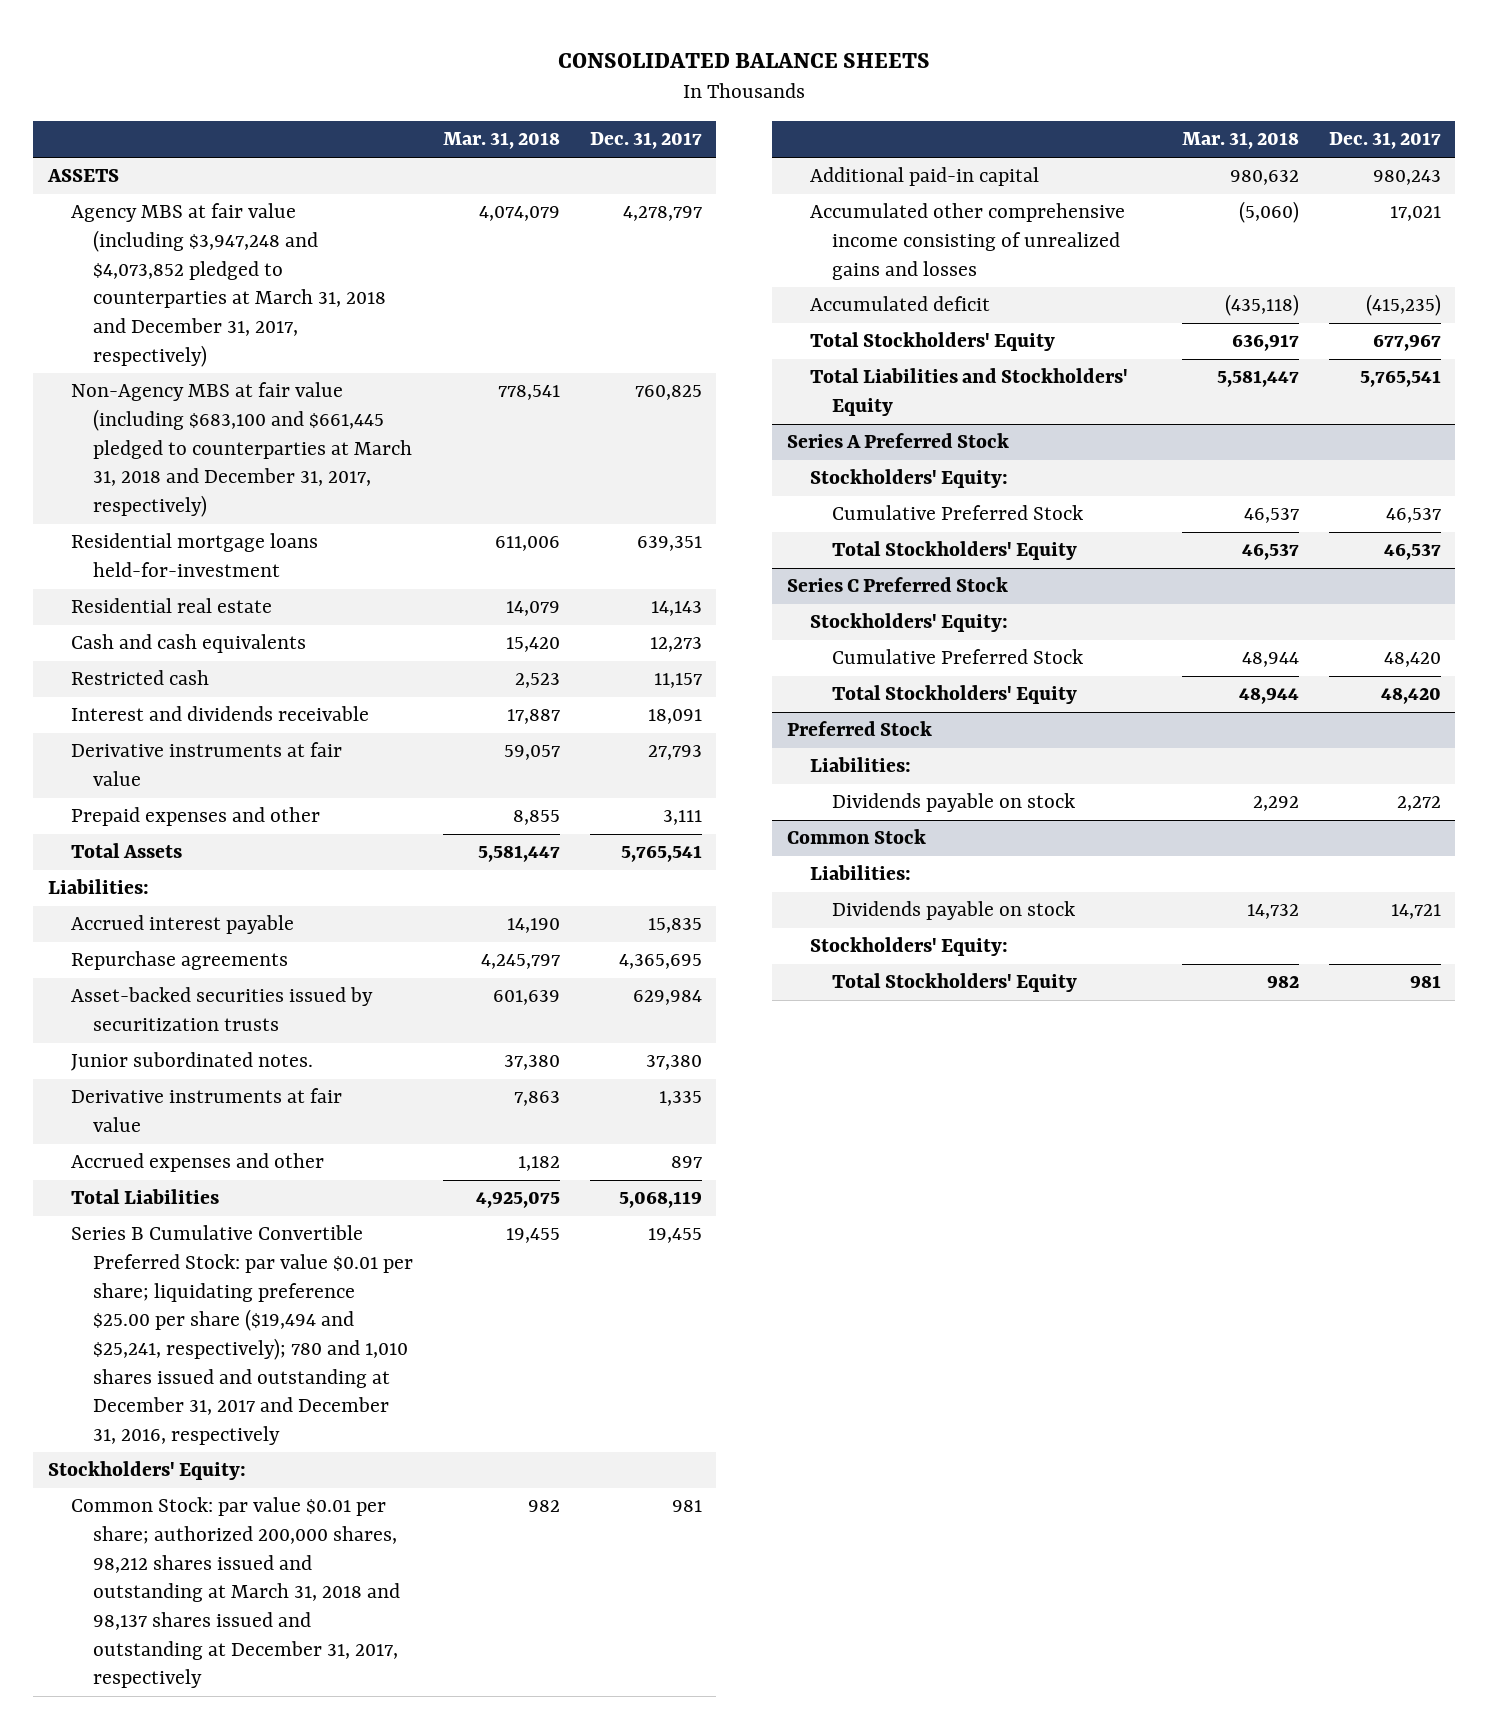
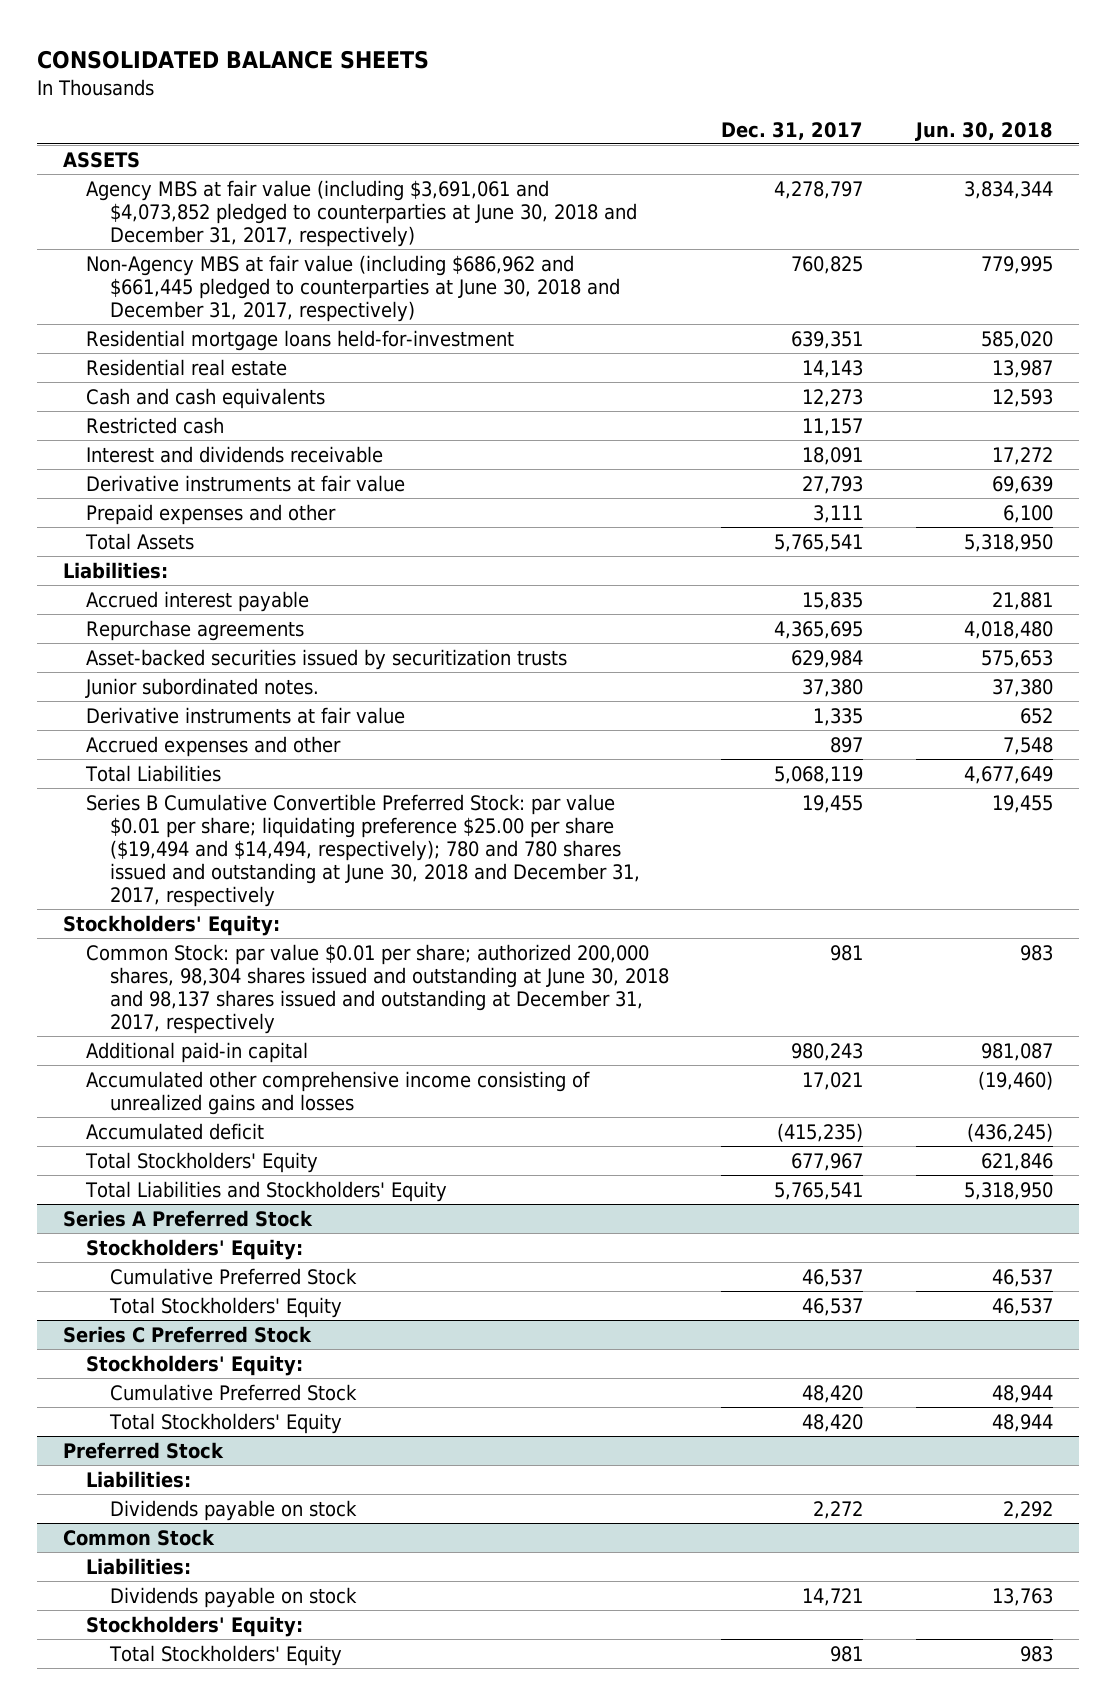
- | Mar. 31, 2018 | Dec. 31, 2017
+ | Dec. 31, 2017 | Jun. 30, 2018
- Agency MBS at fair value (including $3,947,248 and $4,073,852 pledged to counterparties at March 31, 2018 and December 31, 2017, respectively) | 4,074,079 | 4,278,797
- Non-Agency MBS at fair value (including $683,100 and $661,445 pledged to counterparties at March 31, 2018 and December 31, 2017, respectively) | 778,541 | 760,825
+ Agency MBS at fair value (including $3,691,061 and $4,073,852 pledged to counterparties at June 30, 2018 and December 31, 2017, respectively) | 4,278,797 | 3,834,344
+ Non-Agency MBS at fair value (including $686,962 and $661,445 pledged to counterparties at June 30, 2018 and December 31, 2017, respectively) | 760,825 | 779,995
- Series B Cumulative Convertible Preferred Stock: par value $0.01 per share; liquidating preference $25.00 per share ($19,494 and $25,241, respectively); 780 and 1,010 shares issued and outstanding at December 31, 2017 and December 31, 2016, respectively | 19,455 | 19,455
+ Series B Cumulative Convertible Preferred Stock: par value $0.01 per share; liquidating preference $25.00 per share ($19,494 and $14,494, respectively); 780 and 780 shares issued and outstanding at June 30, 2018 and December 31, 2017, respectively | 19,455 | 19,455
- Common Stock: par value $0.01 per share; authorized 200,000 shares, 98,212 shares issued and outstanding at March 31, 2018 and 98,137 shares issued and outstanding at December 31, 2017, respectively | 982 | 981
+ Common Stock: par value $0.01 per share; authorized 200,000 shares, 98,304 shares issued and outstanding at June 30, 2018 and 98,137 shares issued and outstanding at December 31, 2017, respectively | 981 | 983

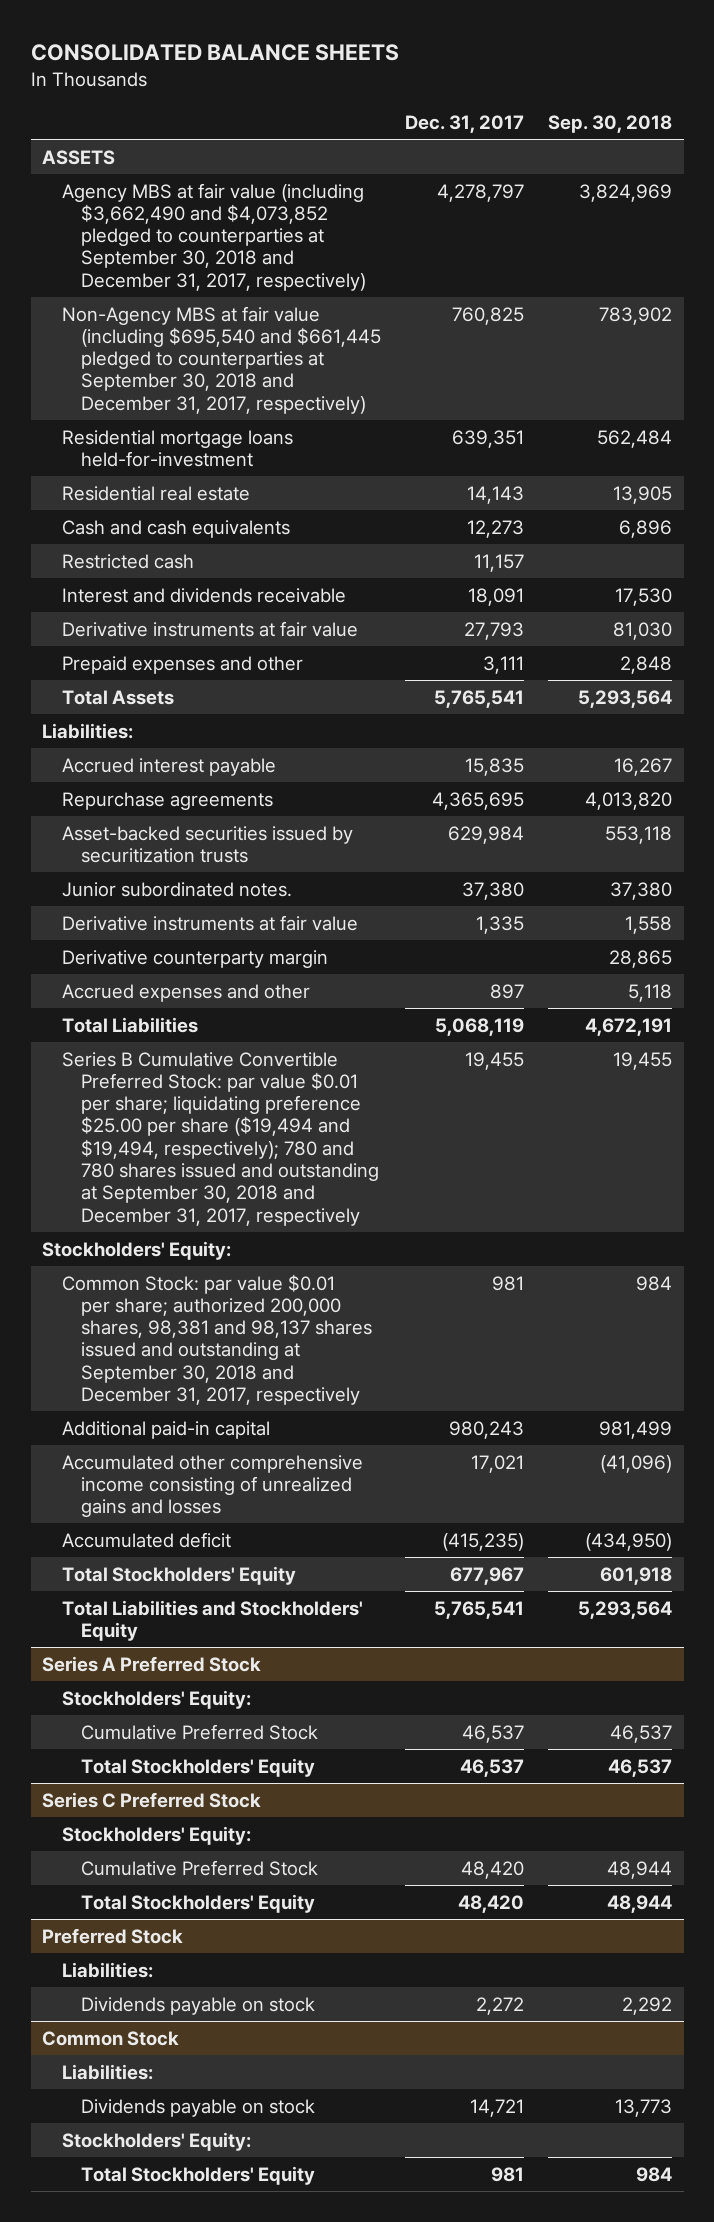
- | Dec. 31, 2017 | Jun. 30, 2018
+ | Dec. 31, 2017 | Sep. 30, 2018
- Agency MBS at fair value (including $3,691,061 and $4,073,852 pledged to counterparties at June 30, 2018 and December 31, 2017, respectively) | 4,278,797 | 3,834,344
- Non-Agency MBS at fair value (including $686,962 and $661,445 pledged to counterparties at June 30, 2018 and December 31, 2017, respectively) | 760,825 | 779,995
+ Agency MBS at fair value (including $3,662,490 and $4,073,852 pledged to counterparties at September 30, 2018 and December 31, 2017, respectively) | 4,278,797 | 3,824,969
+ Non-Agency MBS at fair value (including $695,540 and $661,445 pledged to counterparties at September 30, 2018 and December 31, 2017, respectively) | 760,825 | 783,902
+ Derivative counterparty margin | | 28,865
- Series B Cumulative Convertible Preferred Stock: par value $0.01 per share; liquidating preference $25.00 per share ($19,494 and $14,494, respectively); 780 and 780 shares issued and outstanding at June 30, 2018 and December 31, 2017, respectively | 19,455 | 19,455
+ Series B Cumulative Convertible Preferred Stock: par value $0.01 per share; liquidating preference $25.00 per share ($19,494 and $19,494, respectively); 780 and 780 shares issued and outstanding at September 30, 2018 and December 31, 2017, respectively | 19,455 | 19,455
- Common Stock: par value $0.01 per share; authorized 200,000 shares, 98,304 shares issued and outstanding at June 30, 2018 and 98,137 shares issued and outstanding at December 31, 2017, respectively | 981 | 983
+ Common Stock: par value $0.01 per share; authorized 200,000 shares, 98,381 and 98,137 shares issued and outstanding at September 30, 2018 and December 31, 2017, respectively | 981 | 984

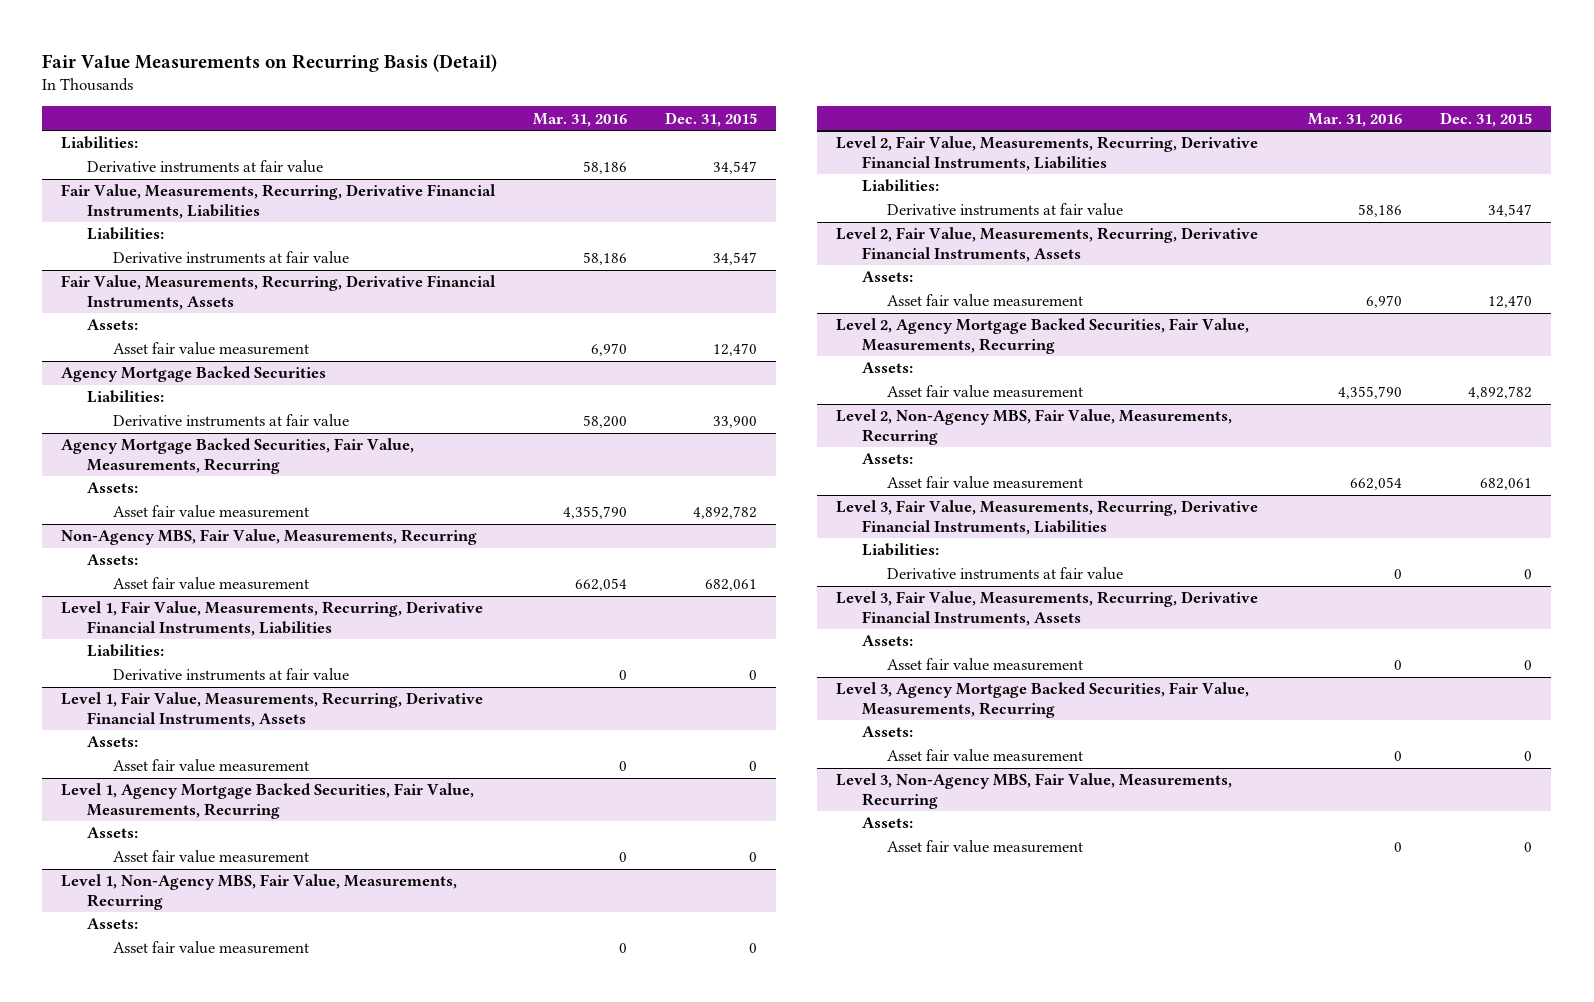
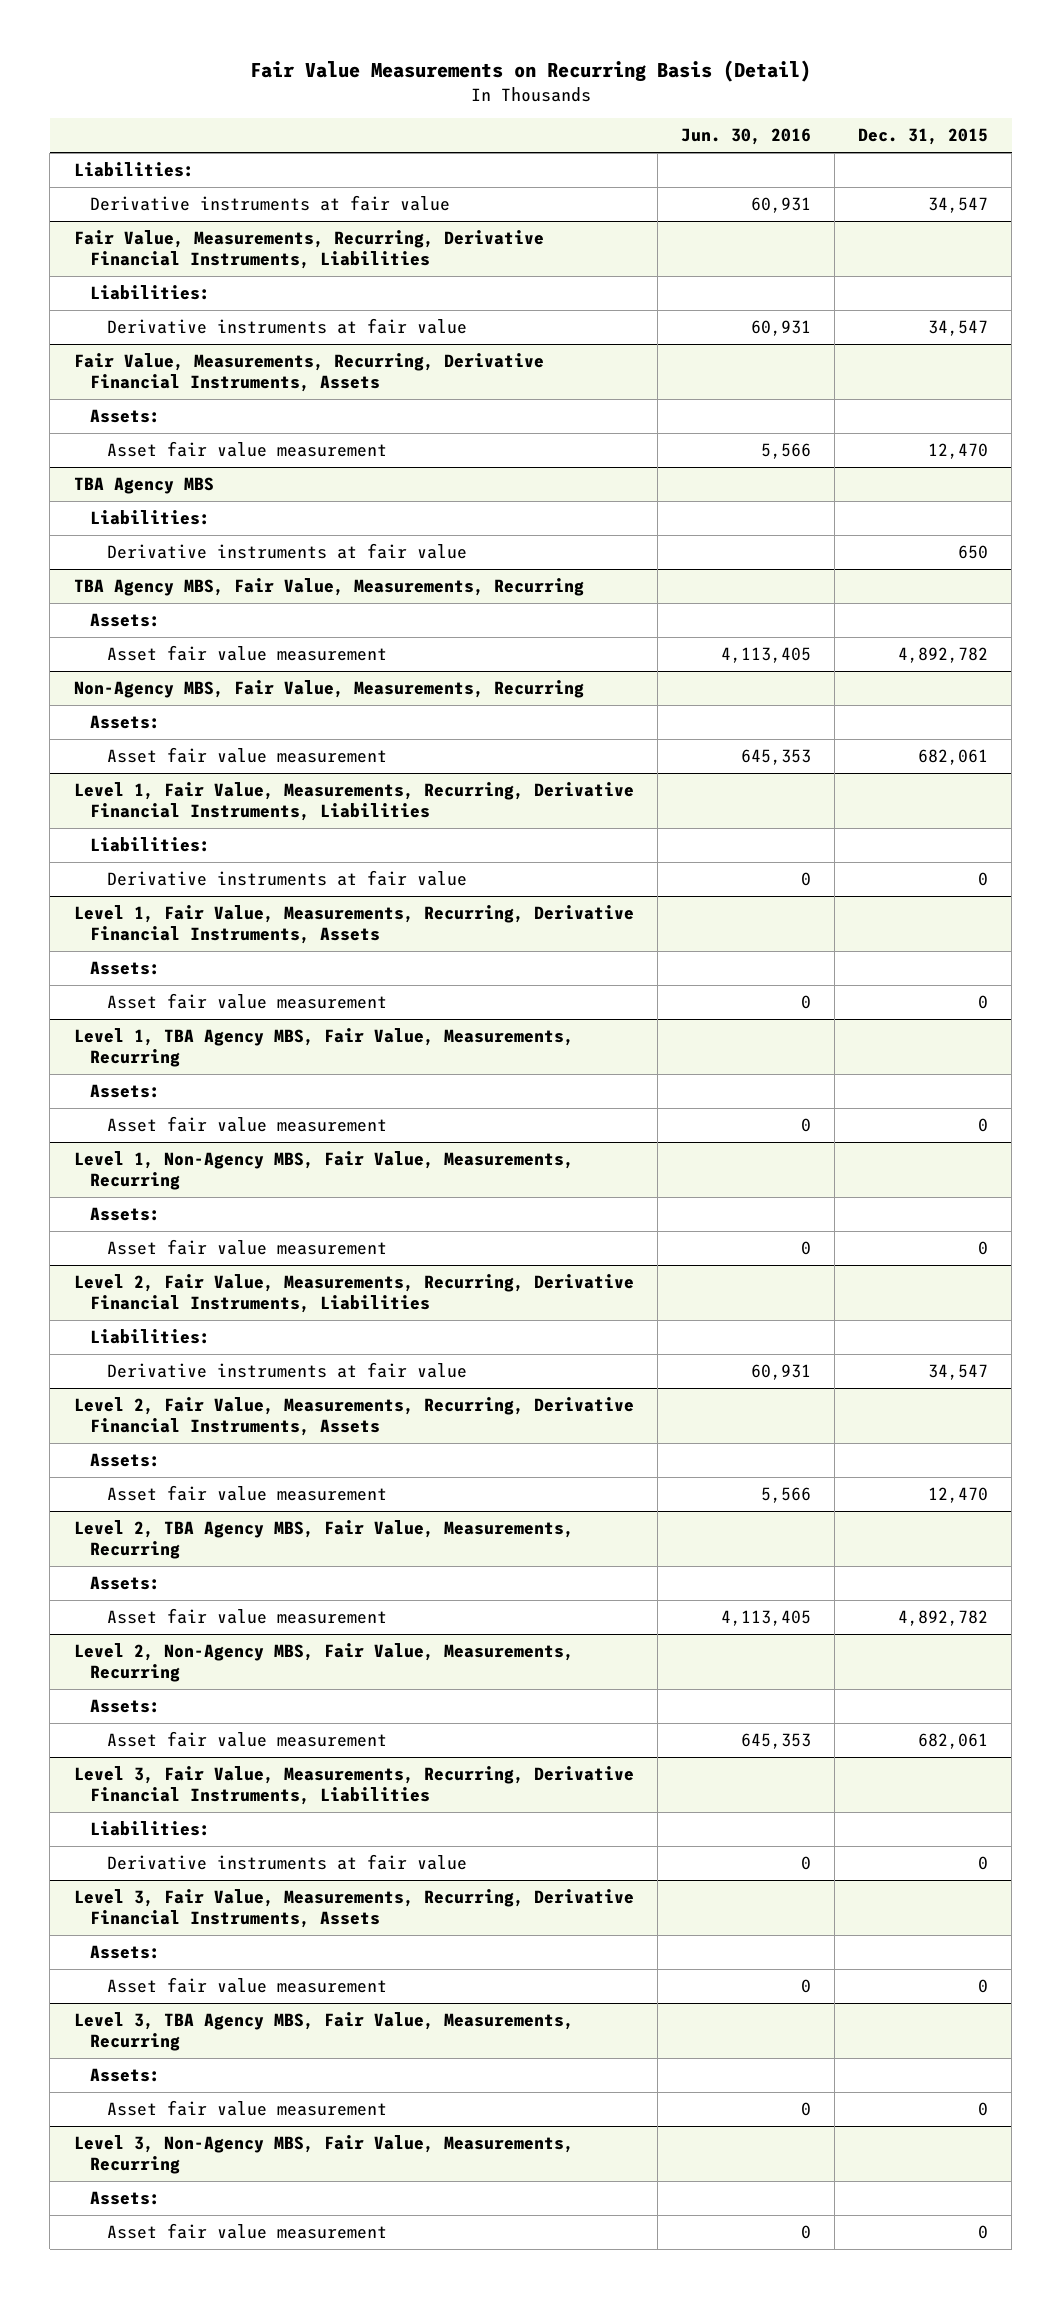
- | Mar. 31, 2016 | Dec. 31, 2015
+ | Jun. 30, 2016 | Dec. 31, 2015
- Agency Mortgage Backed Securities
+ TBA Agency MBS
- Derivative instruments at fair value | 58,200 | 33,900
- Agency Mortgage Backed Securities, Fair Value, Measurements, Recurring
+ Derivative instruments at fair value | | 650
+ TBA Agency MBS, Fair Value, Measurements, Recurring
- Level 1, Agency Mortgage Backed Securities, Fair Value, Measurements, Recurring
+ Level 1, TBA Agency MBS, Fair Value, Measurements, Recurring
- Level 2, Agency Mortgage Backed Securities, Fair Value, Measurements, Recurring
+ Level 2, TBA Agency MBS, Fair Value, Measurements, Recurring
- Level 3, Agency Mortgage Backed Securities, Fair Value, Measurements, Recurring
+ Level 3, TBA Agency MBS, Fair Value, Measurements, Recurring

